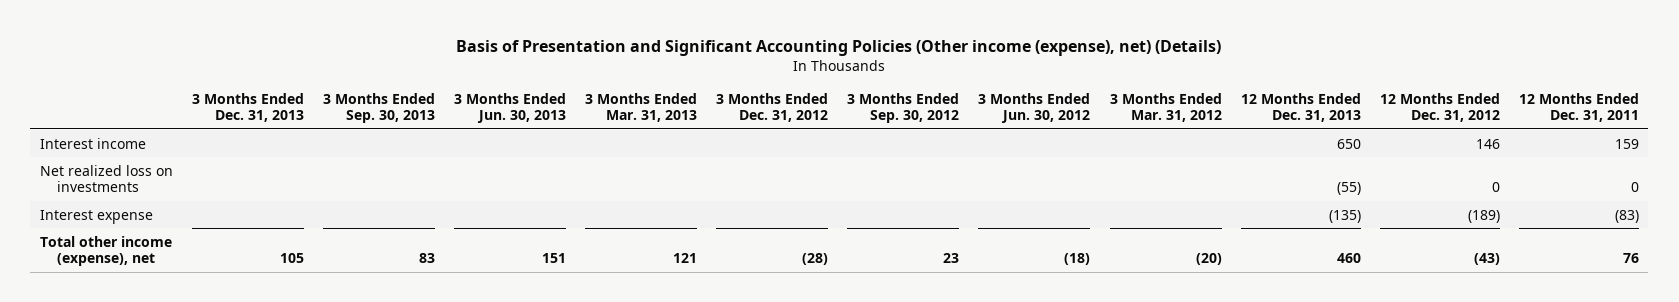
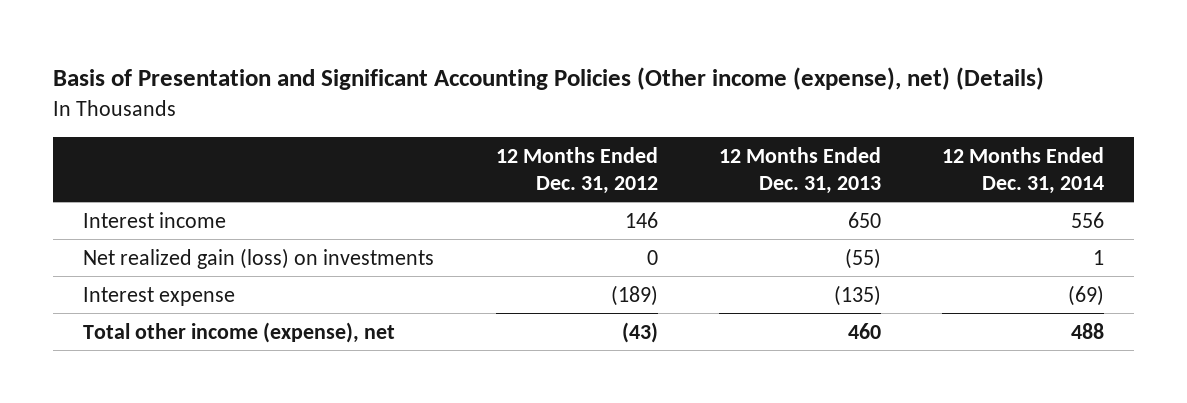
- | 3 Months Ended Dec. 31, 2013 | 3 Months Ended Sep. 30, 2013 | 3 Months Ended Jun. 30, 2013 | 3 Months Ended Mar. 31, 2013 | 3 Months Ended Dec. 31, 2012 | 3 Months Ended Sep. 30, 2012 | 3 Months Ended Jun. 30, 2012 | 3 Months Ended Mar. 31, 2012 | 12 Months Ended Dec. 31, 2013 | 12 Months Ended Dec. 31, 2012 | 12 Months Ended Dec. 31, 2011
+ | 12 Months Ended Dec. 31, 2012 | 12 Months Ended Dec. 31, 2013 | 12 Months Ended Dec. 31, 2014
- Net realized loss on investments | | | | | | | | | (55) | 0 | 0
+ Net realized gain (loss) on investments | 0 | (55) | 1

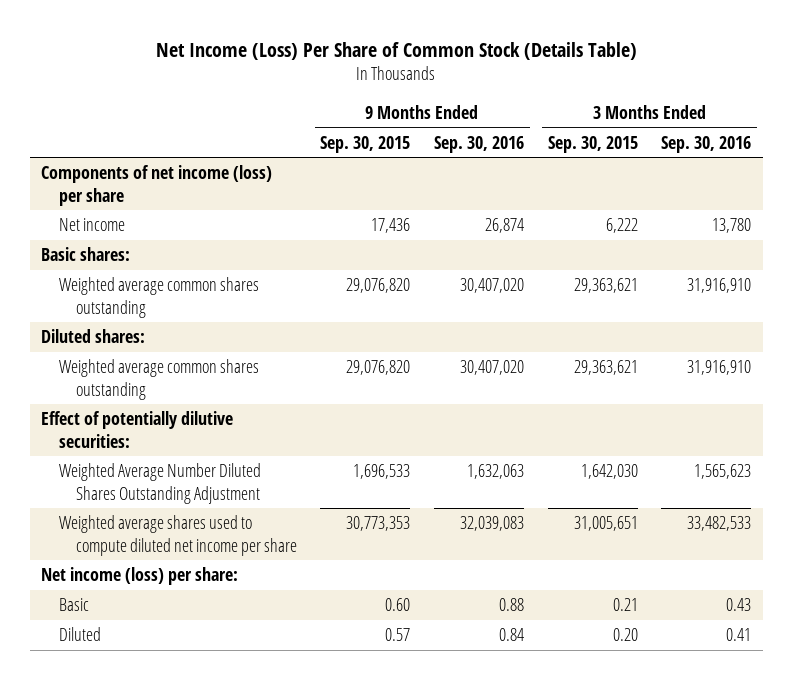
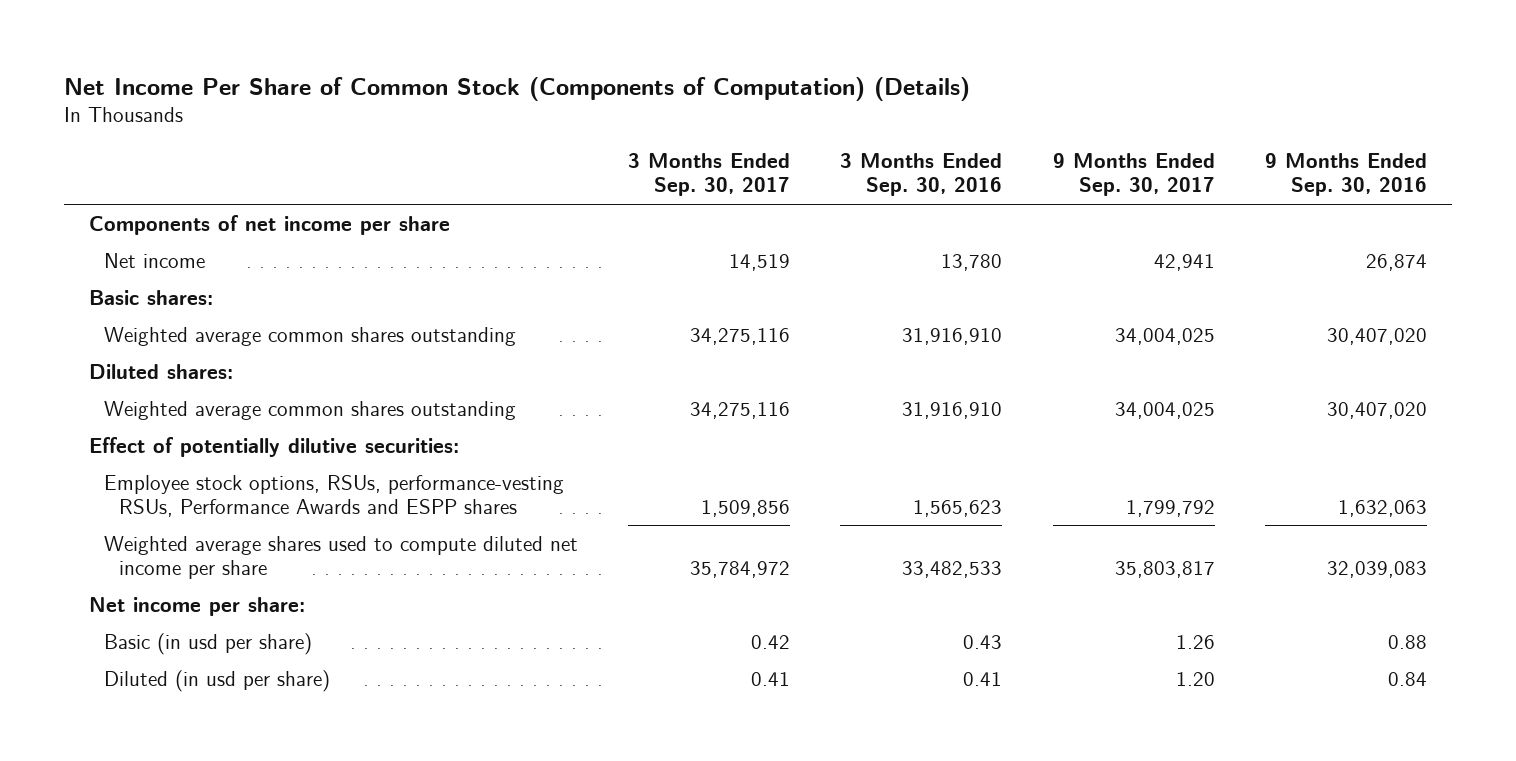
- Net Income (Loss) Per Share of Common Stock (Details Table)
+ Net Income Per Share of Common Stock (Components of Computation) (Details)
- | 9 Months Ended Sep. 30, 2015 | 9 Months Ended Sep. 30, 2016 | 3 Months Ended Sep. 30, 2015 | 3 Months Ended Sep. 30, 2016
+ | 3 Months Ended Sep. 30, 2017 | 3 Months Ended Sep. 30, 2016 | 9 Months Ended Sep. 30, 2017 | 9 Months Ended Sep. 30, 2016
- Components of net income (loss) per share
+ Components of net income per share
- Weighted Average Number Diluted Shares Outstanding Adjustment | 1,696,533 | 1,632,063 | 1,642,030 | 1,565,623
+ Employee stock options, RSUs, performance-vesting RSUs, Performance Awards and ESPP shares | 1,509,856 | 1,565,623 | 1,799,792 | 1,632,063
- Net income (loss) per share:
- Basic | 0.60 | 0.88 | 0.21 | 0.43
- Diluted | 0.57 | 0.84 | 0.20 | 0.41
+ Net income per share:
+ Basic (in usd per share) | 0.42 | 0.43 | 1.26 | 0.88
+ Diluted (in usd per share) | 0.41 | 0.41 | 1.20 | 0.84

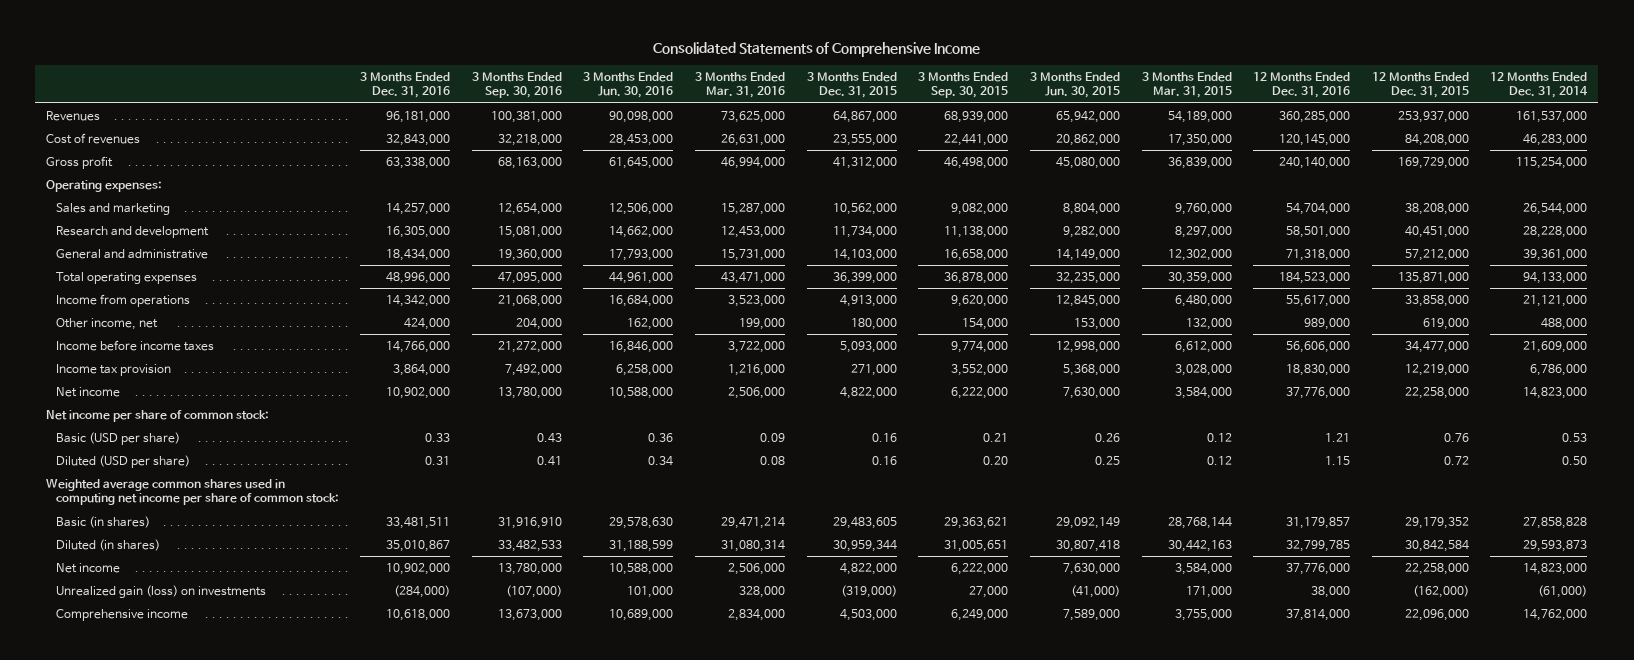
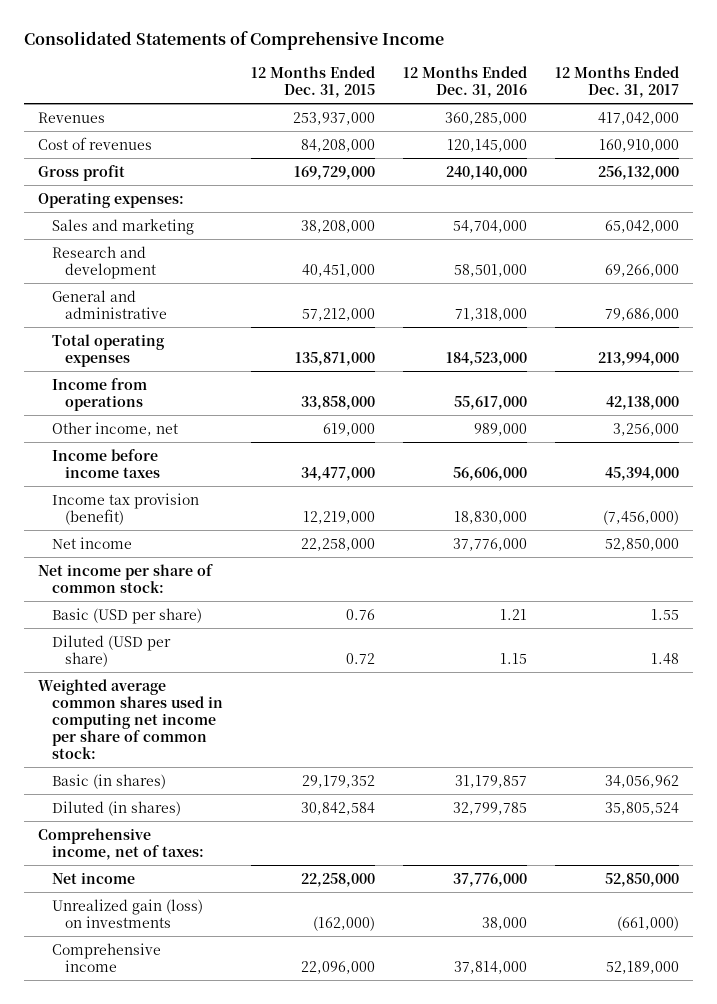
- | 3 Months Ended Dec. 31, 2016 | 3 Months Ended Sep. 30, 2016 | 3 Months Ended Jun. 30, 2016 | 3 Months Ended Mar. 31, 2016 | 3 Months Ended Dec. 31, 2015 | 3 Months Ended Sep. 30, 2015 | 3 Months Ended Jun. 30, 2015 | 3 Months Ended Mar. 31, 2015 | 12 Months Ended Dec. 31, 2016 | 12 Months Ended Dec. 31, 2015 | 12 Months Ended Dec. 31, 2014
+ | 12 Months Ended Dec. 31, 2015 | 12 Months Ended Dec. 31, 2016 | 12 Months Ended Dec. 31, 2017
- Income tax provision | 3,864,000 | 7,492,000 | 6,258,000 | 1,216,000 | 271,000 | 3,552,000 | 5,368,000 | 3,028,000 | 18,830,000 | 12,219,000 | 6,786,000
+ Income tax provision (benefit) | 12,219,000 | 18,830,000 | (7,456,000)
+ Comprehensive income, net of taxes:

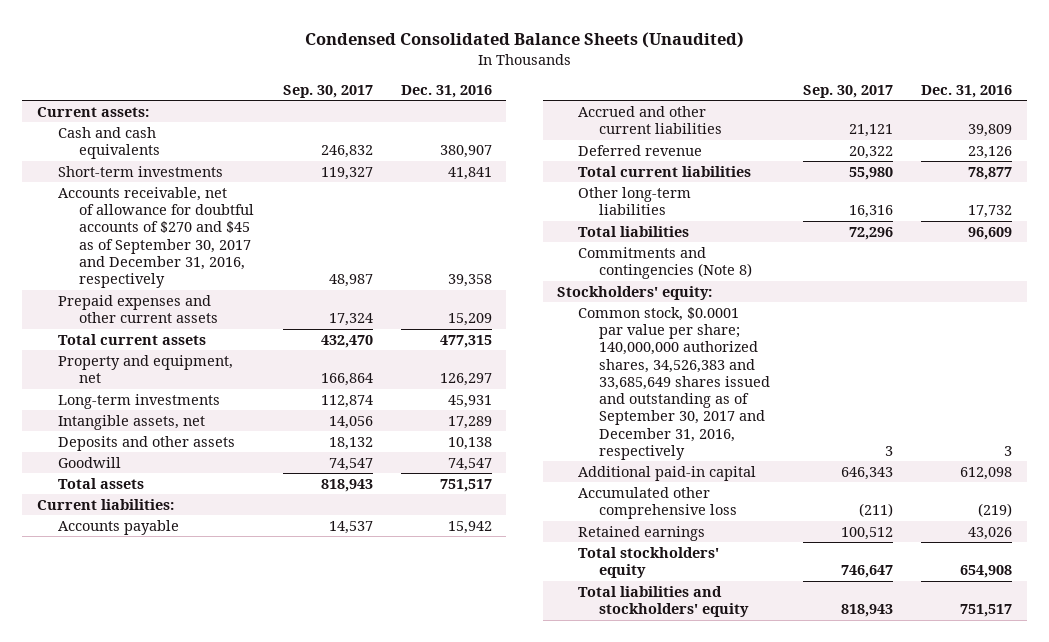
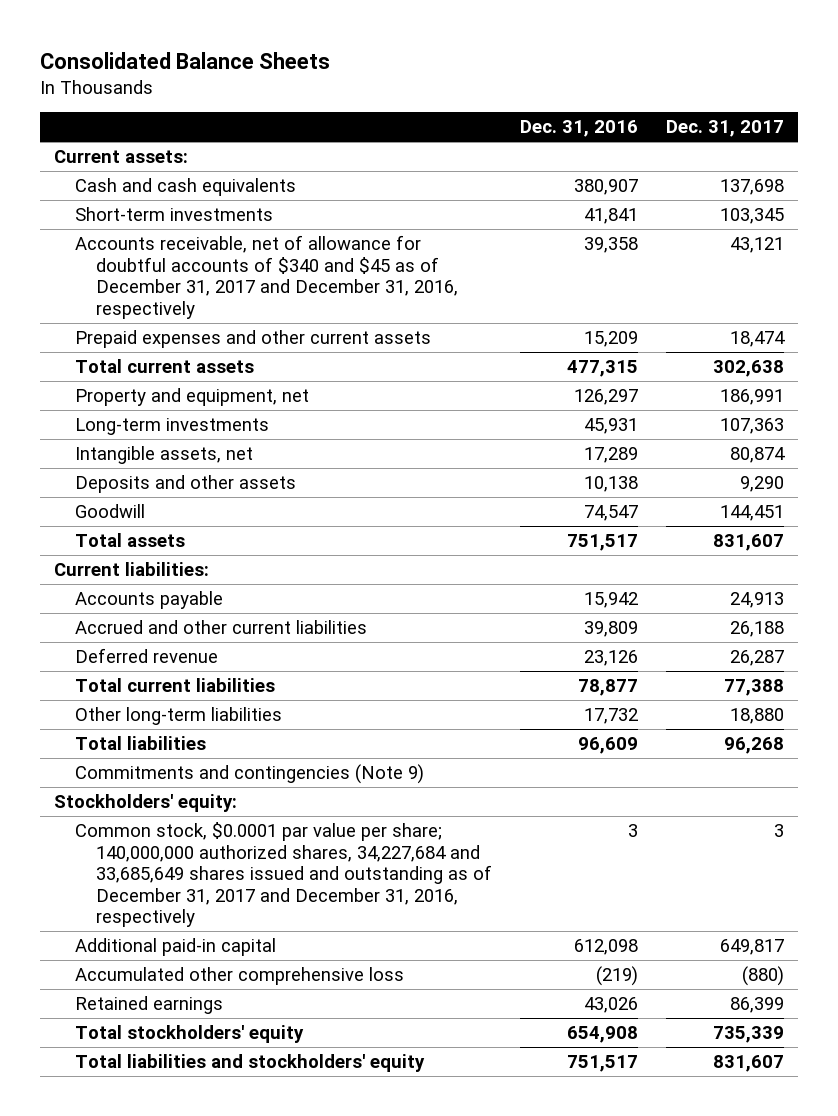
- Condensed Consolidated Balance Sheets (Unaudited)
+ Consolidated Balance Sheets
- | Sep. 30, 2017 | Dec. 31, 2016
+ | Dec. 31, 2016 | Dec. 31, 2017
- Accounts receivable, net of allowance for doubtful accounts of $270 and $45 as of September 30, 2017 and December 31, 2016, respectively | 48,987 | 39,358
+ Accounts receivable, net of allowance for doubtful accounts of $340 and $45 as of December 31, 2017 and December 31, 2016, respectively | 39,358 | 43,121
- Commitments and contingencies (Note 8)
+ Commitments and contingencies (Note 9)
- Common stock, $0.0001 par value per share; 140,000,000 authorized shares, 34,526,383 and 33,685,649 shares issued and outstanding as of September 30, 2017 and December 31, 2016, respectively | 3 | 3
+ Common stock, $0.0001 par value per share; 140,000,000 authorized shares, 34,227,684 and 33,685,649 shares issued and outstanding as of December 31, 2017 and December 31, 2016, respectively | 3 | 3

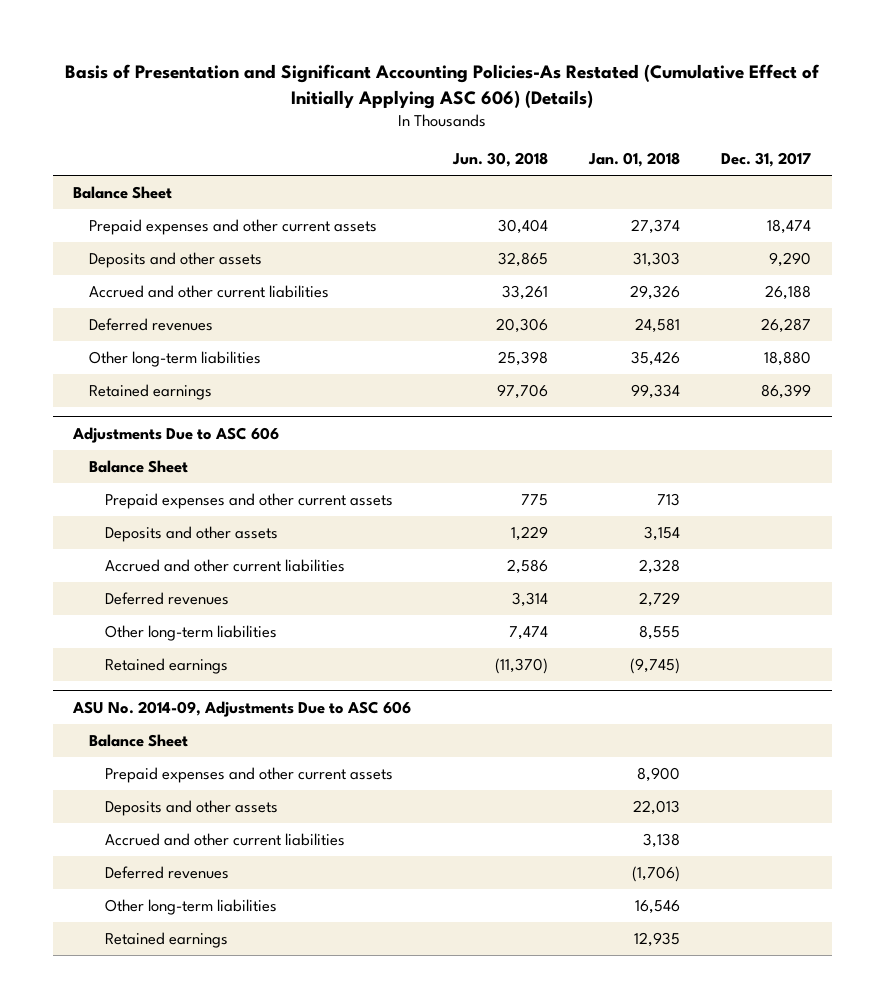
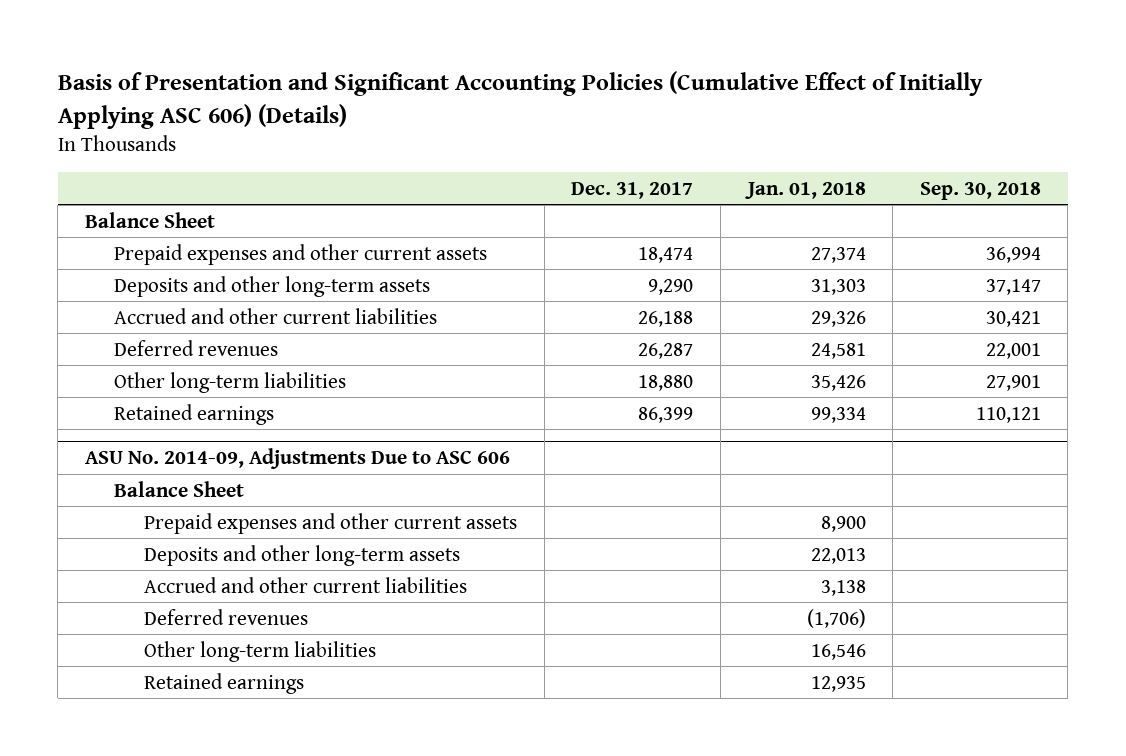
- Basis of Presentation and Significant Accounting Policies-As Restated (Cumulative Effect of Initially Applying ASC 606) (Details)
+ Basis of Presentation and Significant Accounting Policies (Cumulative Effect of Initially Applying ASC 606) (Details)
- | Jun. 30, 2018 | Jan. 01, 2018 | Dec. 31, 2017
+ | Dec. 31, 2017 | Jan. 01, 2018 | Sep. 30, 2018
- Deposits and other assets | 32,865 | 31,303 | 9,290
+ Deposits and other long-term assets | 9,290 | 31,303 | 37,147
- Adjustments Due to ASC 606
- Balance Sheet
- Prepaid expenses and other current assets | 775 | 713 |
- Deposits and other assets | 1,229 | 3,154 |
- Accrued and other current liabilities | 2,586 | 2,328 |
- Deferred revenues | 3,314 | 2,729 |
- Other long-term liabilities | 7,474 | 8,555 |
- Retained earnings | (11,370) | (9,745) |
@ ASU No. 2014-09, Adjustments Due to ASC 606
- Deposits and other assets | | 22,013 |
+ Deposits and other long-term assets | | 22,013 |

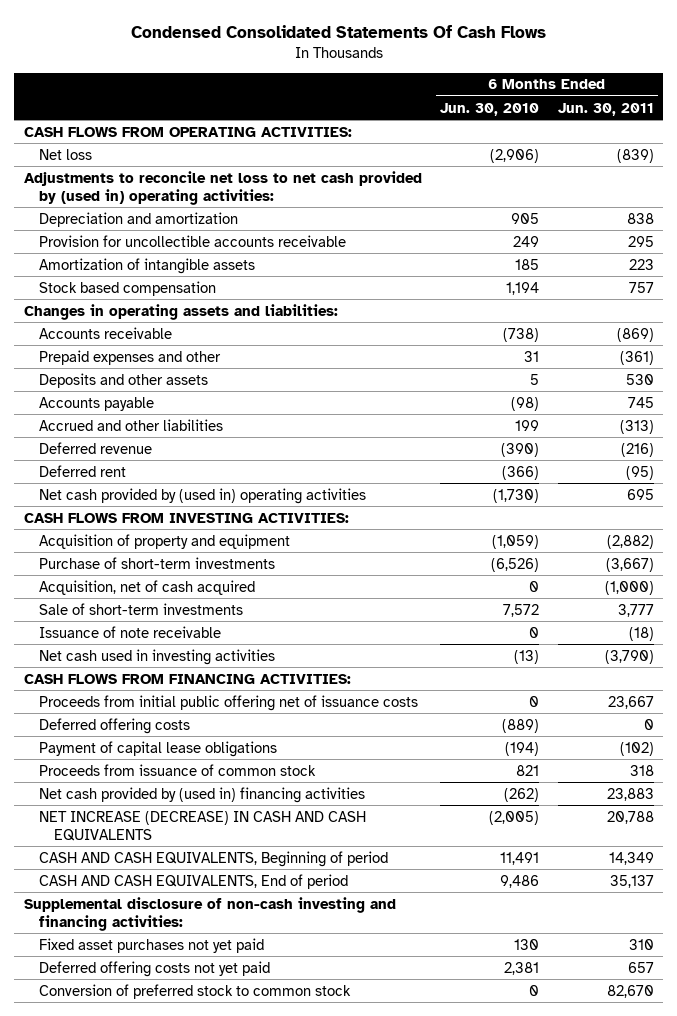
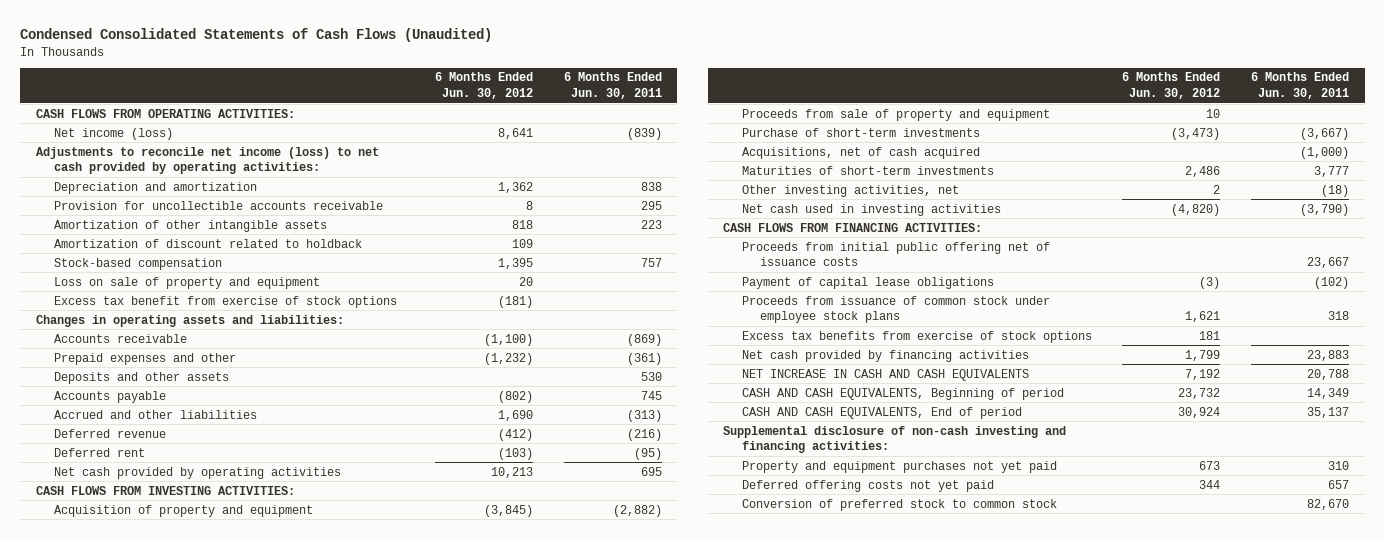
- Condensed Consolidated Statements Of Cash Flows
+ Condensed Consolidated Statements of Cash Flows (Unaudited)
- | 6 Months Ended Jun. 30, 2010 | 6 Months Ended Jun. 30, 2011
+ | 6 Months Ended Jun. 30, 2012 | 6 Months Ended Jun. 30, 2011
- Net loss | (2,906) | (839)
- Adjustments to reconcile net loss to net cash provided by (used in) operating activities:
+ Net income (loss) | 8,641 | (839)
+ Adjustments to reconcile net income (loss) to net cash provided by operating activities:
- Amortization of intangible assets | 185 | 223
- Stock based compensation | 1,194 | 757
+ Amortization of other intangible assets | 818 | 223
+ Amortization of discount related to holdback | 109 |
+ Stock-based compensation | 1,395 | 757
+ Loss on sale of property and equipment | 20 |
+ Excess tax benefit from exercise of stock options | (181) |
- Net cash provided by (used in) operating activities | (1,730) | 695
+ Net cash provided by operating activities | 10,213 | 695
+ Proceeds from sale of property and equipment | 10 |
- Acquisition, net of cash acquired | 0 | (1,000)
- Sale of short-term investments | 7,572 | 3,777
- Issuance of note receivable | 0 | (18)
+ Acquisitions, net of cash acquired | | (1,000)
+ Maturities of short-term investments | 2,486 | 3,777
+ Other investing activities, net | 2 | (18)
- Deferred offering costs | (889) | 0
- Proceeds from issuance of common stock | 821 | 318
- Net cash provided by (used in) financing activities | (262) | 23,883
- NET INCREASE (DECREASE) IN CASH AND CASH EQUIVALENTS | (2,005) | 20,788
+ Proceeds from issuance of common stock under employee stock plans | 1,621 | 318
+ Excess tax benefits from exercise of stock options | 181 |
+ Net cash provided by financing activities | 1,799 | 23,883
+ NET INCREASE IN CASH AND CASH EQUIVALENTS | 7,192 | 20,788
- Fixed asset purchases not yet paid | 130 | 310
+ Property and equipment purchases not yet paid | 673 | 310

